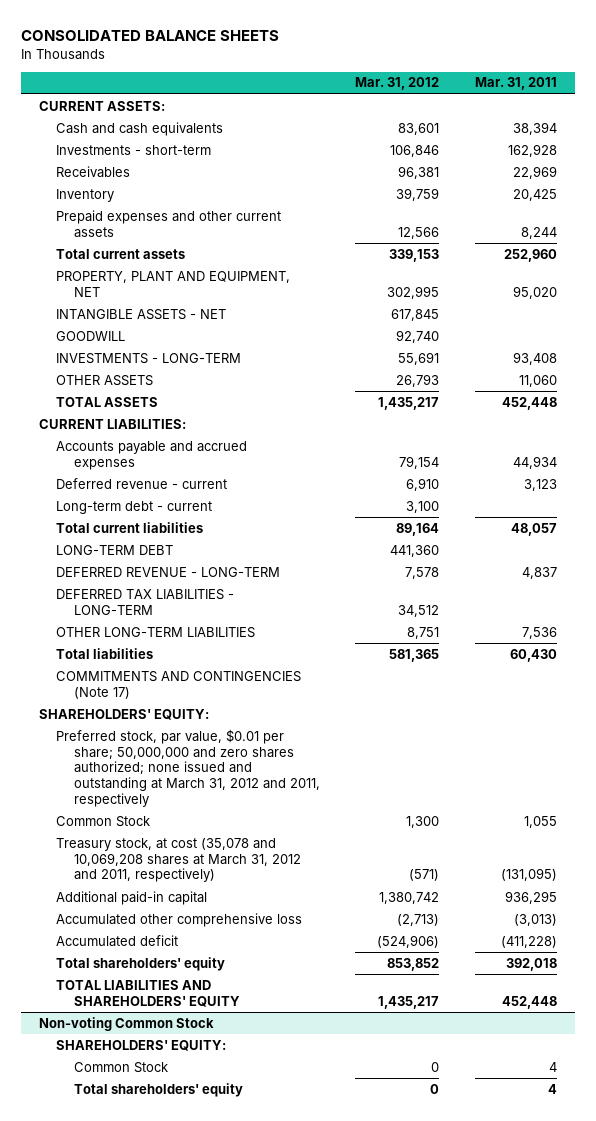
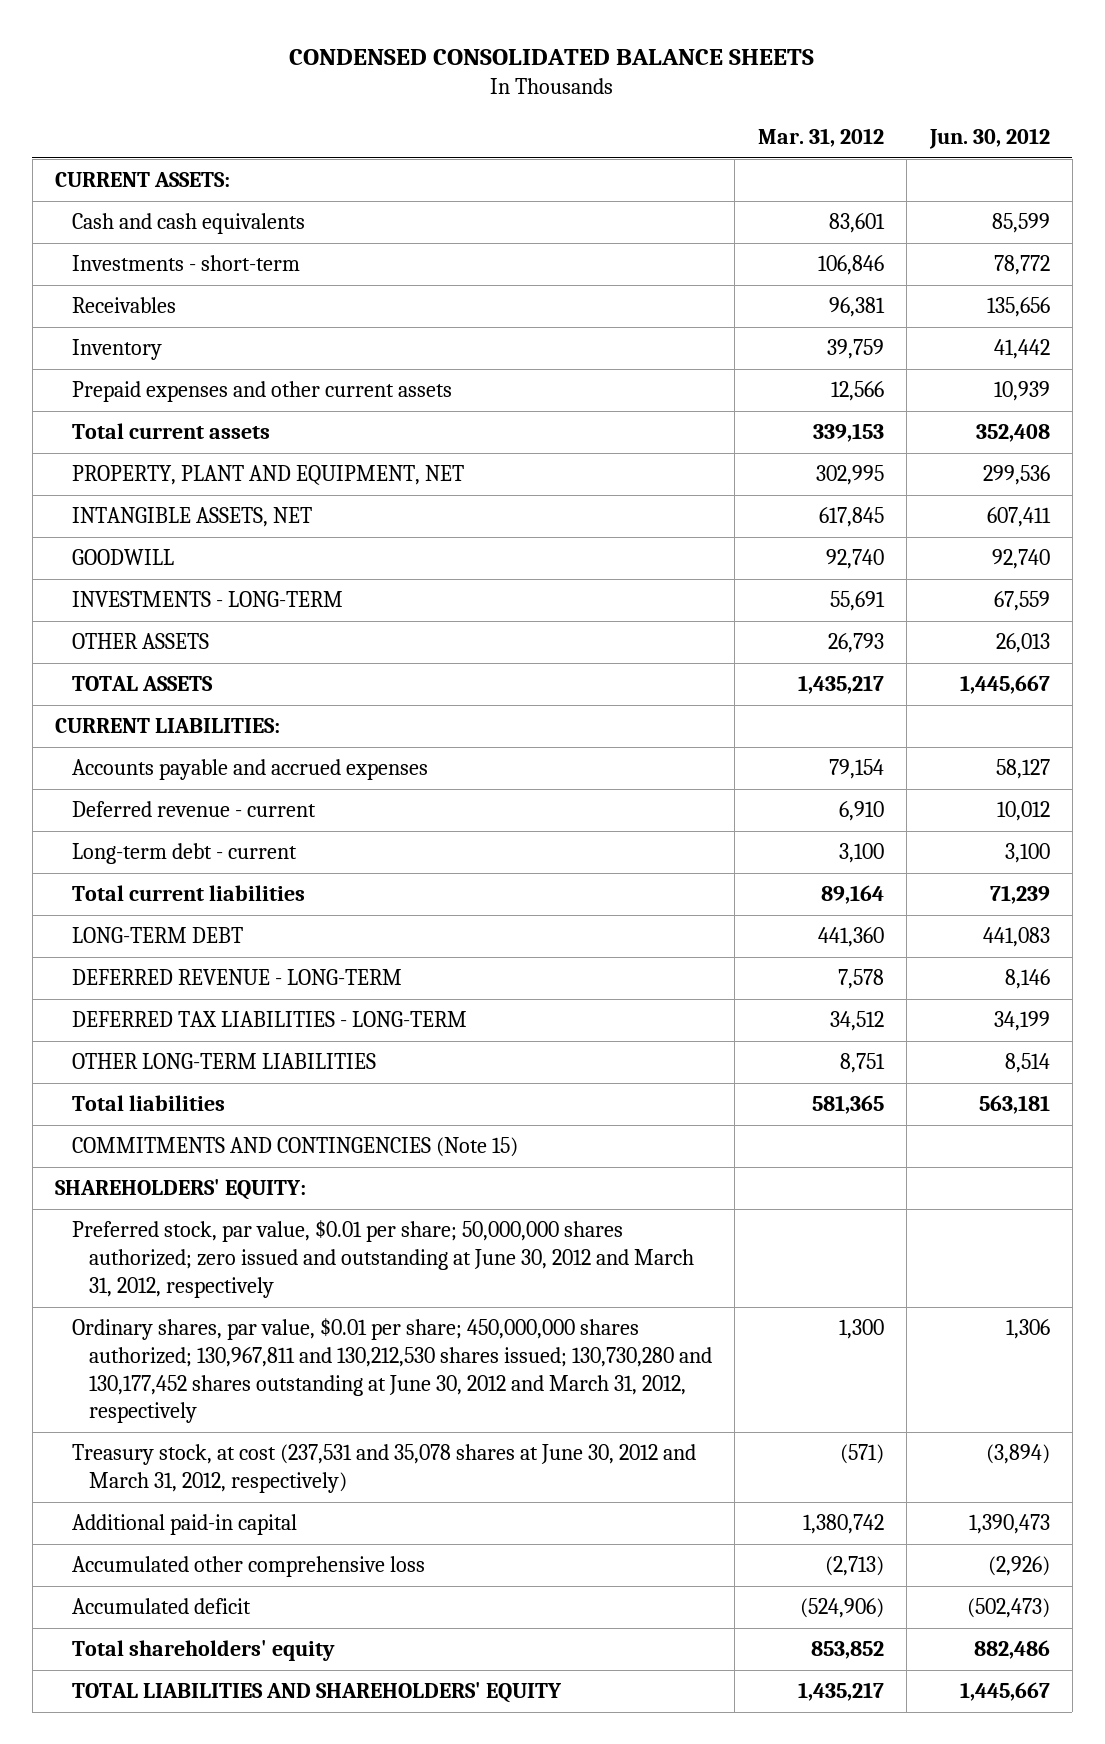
- CONSOLIDATED BALANCE SHEETS
+ CONDENSED CONSOLIDATED BALANCE SHEETS
- | Mar. 31, 2012 | Mar. 31, 2011
+ | Mar. 31, 2012 | Jun. 30, 2012
- INTANGIBLE ASSETS - NET | 617,845 |
+ INTANGIBLE ASSETS, NET | 617,845 | 607,411
- COMMITMENTS AND CONTINGENCIES (Note 17)
+ COMMITMENTS AND CONTINGENCIES (Note 15)
- Preferred stock, par value, $0.01 per share; 50,000,000 and zero shares authorized; none issued and outstanding at March 31, 2012 and 2011, respectively
- Common Stock | 1,300 | 1,055
- Treasury stock, at cost (35,078 and 10,069,208 shares at March 31, 2012 and 2011, respectively) | (571) | (131,095)
+ Preferred stock, par value, $0.01 per share; 50,000,000 shares authorized; zero issued and outstanding at June 30, 2012 and March 31, 2012, respectively
+ Ordinary shares, par value, $0.01 per share; 450,000,000 shares authorized; 130,967,811 and 130,212,530 shares issued; 130,730,280 and 130,177,452 shares outstanding at June 30, 2012 and March 31, 2012, respectively | 1,300 | 1,306
+ Treasury stock, at cost (237,531 and 35,078 shares at June 30, 2012 and March 31, 2012, respectively) | (571) | (3,894)
- Non-voting Common Stock
- SHAREHOLDERS' EQUITY:
- Common Stock | 0 | 4
- Total shareholders' equity | 0 | 4

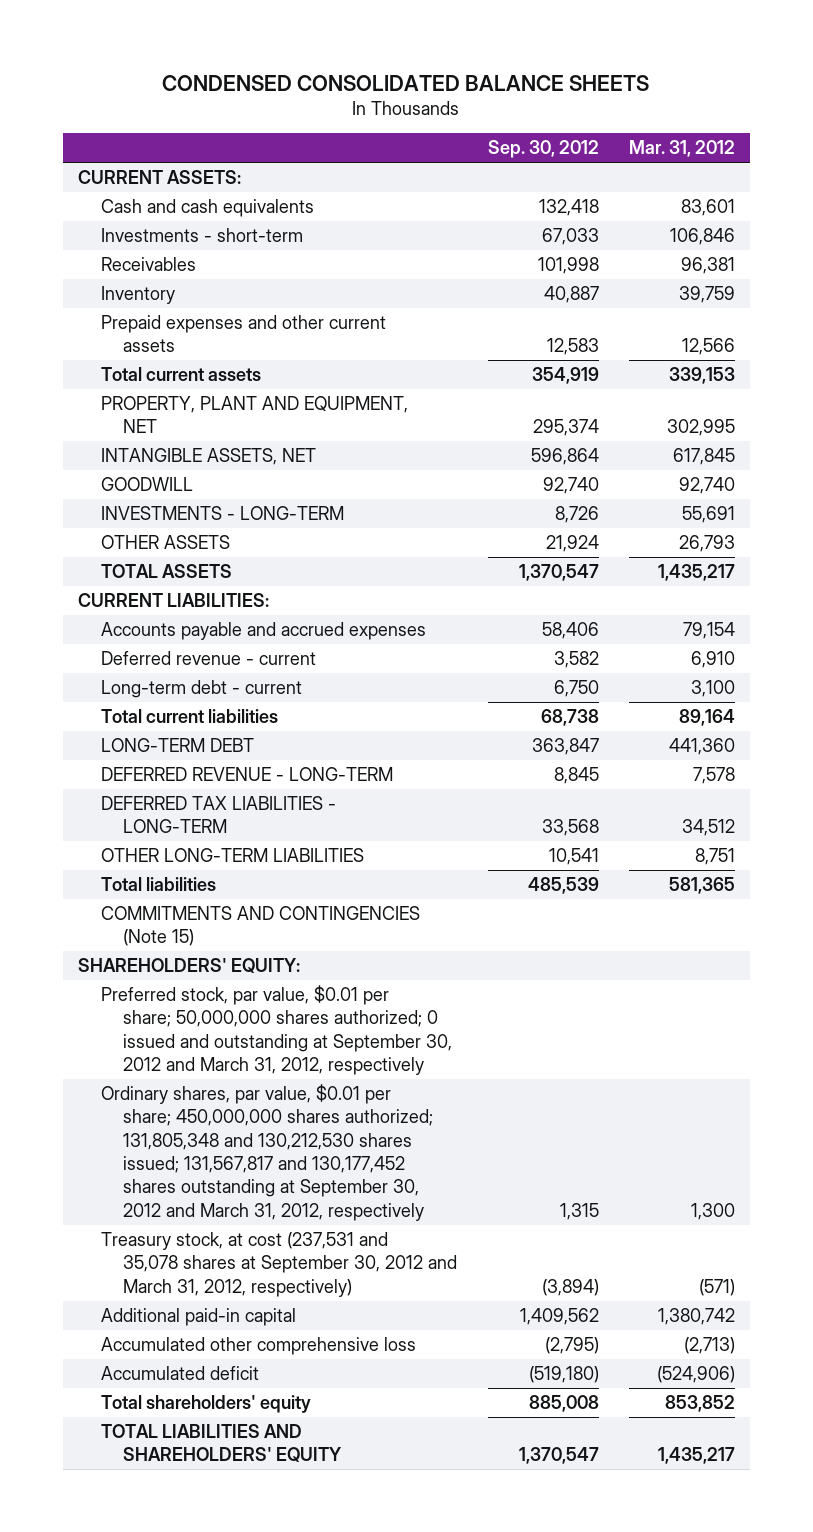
- | Mar. 31, 2012 | Jun. 30, 2012
+ | Sep. 30, 2012 | Mar. 31, 2012
- Preferred stock, par value, $0.01 per share; 50,000,000 shares authorized; zero issued and outstanding at June 30, 2012 and March 31, 2012, respectively
- Ordinary shares, par value, $0.01 per share; 450,000,000 shares authorized; 130,967,811 and 130,212,530 shares issued; 130,730,280 and 130,177,452 shares outstanding at June 30, 2012 and March 31, 2012, respectively | 1,300 | 1,306
- Treasury stock, at cost (237,531 and 35,078 shares at June 30, 2012 and March 31, 2012, respectively) | (571) | (3,894)
+ Preferred stock, par value, $0.01 per share; 50,000,000 shares authorized; 0 issued and outstanding at September 30, 2012 and March 31, 2012, respectively
+ Ordinary shares, par value, $0.01 per share; 450,000,000 shares authorized; 131,805,348 and 130,212,530 shares issued; 131,567,817 and 130,177,452 shares outstanding at September 30, 2012 and March 31, 2012, respectively | 1,315 | 1,300
+ Treasury stock, at cost (237,531 and 35,078 shares at September 30, 2012 and March 31, 2012, respectively) | (3,894) | (571)

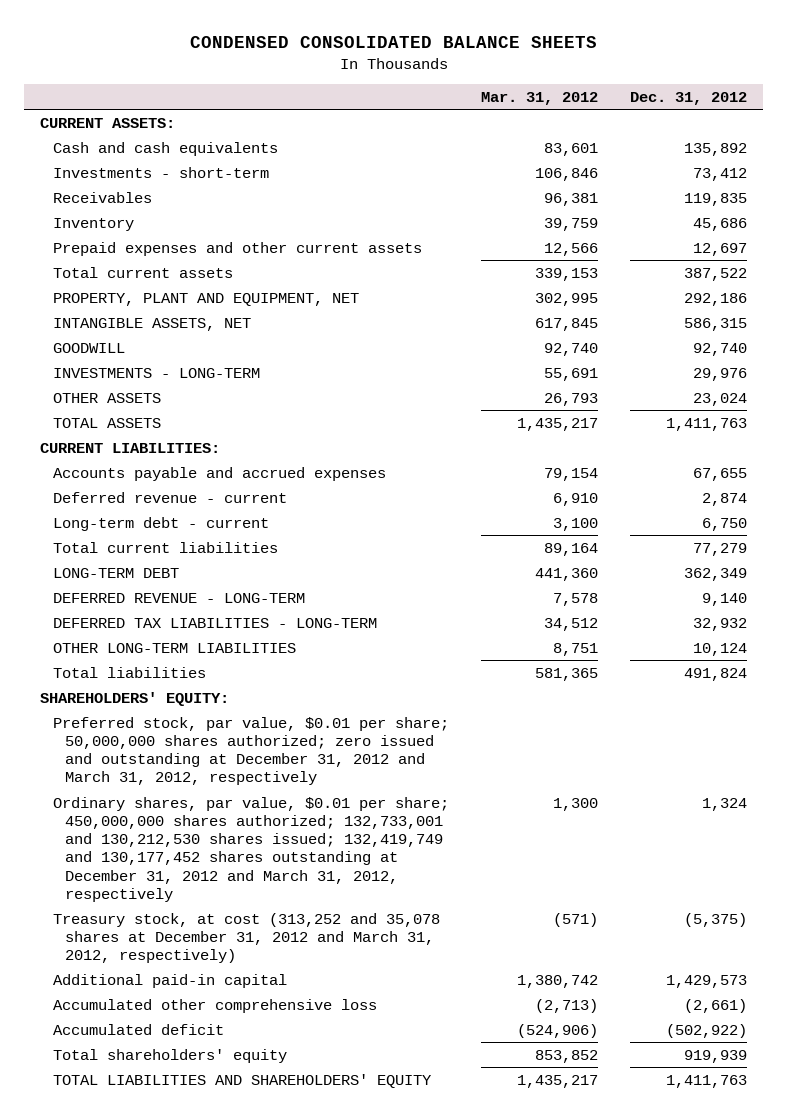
- | Sep. 30, 2012 | Mar. 31, 2012
+ | Mar. 31, 2012 | Dec. 31, 2012
- COMMITMENTS AND CONTINGENCIES (Note 15)
- Preferred stock, par value, $0.01 per share; 50,000,000 shares authorized; 0 issued and outstanding at September 30, 2012 and March 31, 2012, respectively
- Ordinary shares, par value, $0.01 per share; 450,000,000 shares authorized; 131,805,348 and 130,212,530 shares issued; 131,567,817 and 130,177,452 shares outstanding at September 30, 2012 and March 31, 2012, respectively | 1,315 | 1,300
- Treasury stock, at cost (237,531 and 35,078 shares at September 30, 2012 and March 31, 2012, respectively) | (3,894) | (571)
+ Preferred stock, par value, $0.01 per share; 50,000,000 shares authorized; zero issued and outstanding at December 31, 2012 and March 31, 2012, respectively
+ Ordinary shares, par value, $0.01 per share; 450,000,000 shares authorized; 132,733,001 and 130,212,530 shares issued; 132,419,749 and 130,177,452 shares outstanding at December 31, 2012 and March 31, 2012, respectively | 1,300 | 1,324
+ Treasury stock, at cost (313,252 and 35,078 shares at December 31, 2012 and March 31, 2012, respectively) | (571) | (5,375)

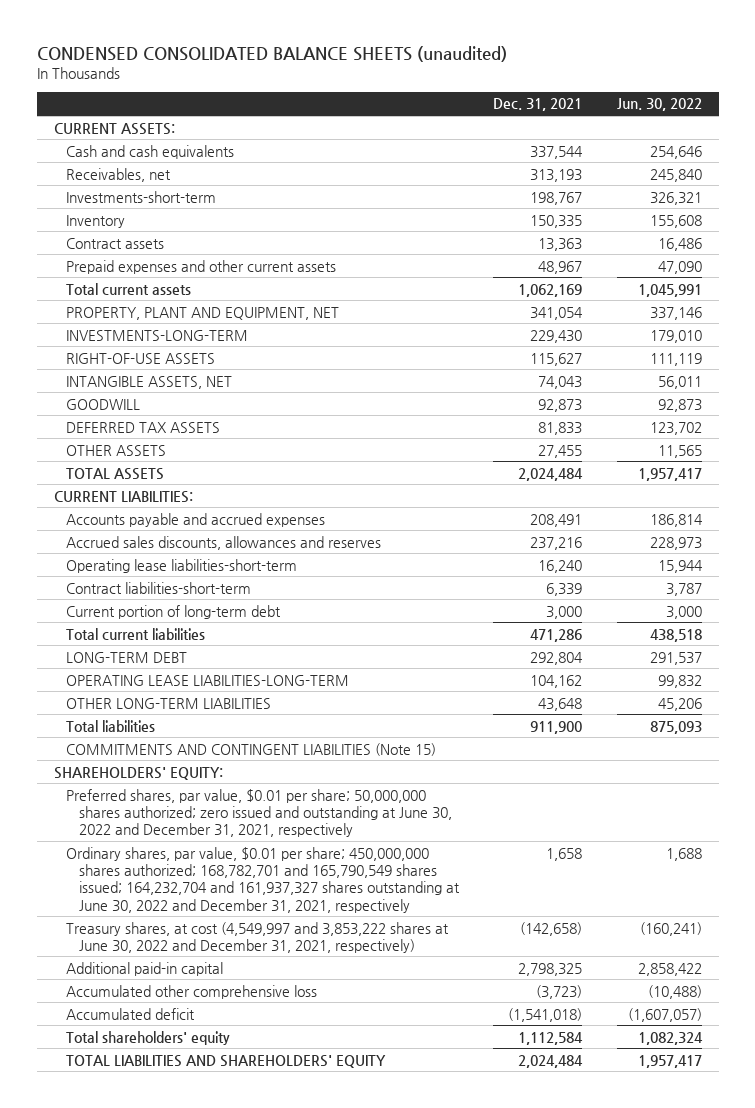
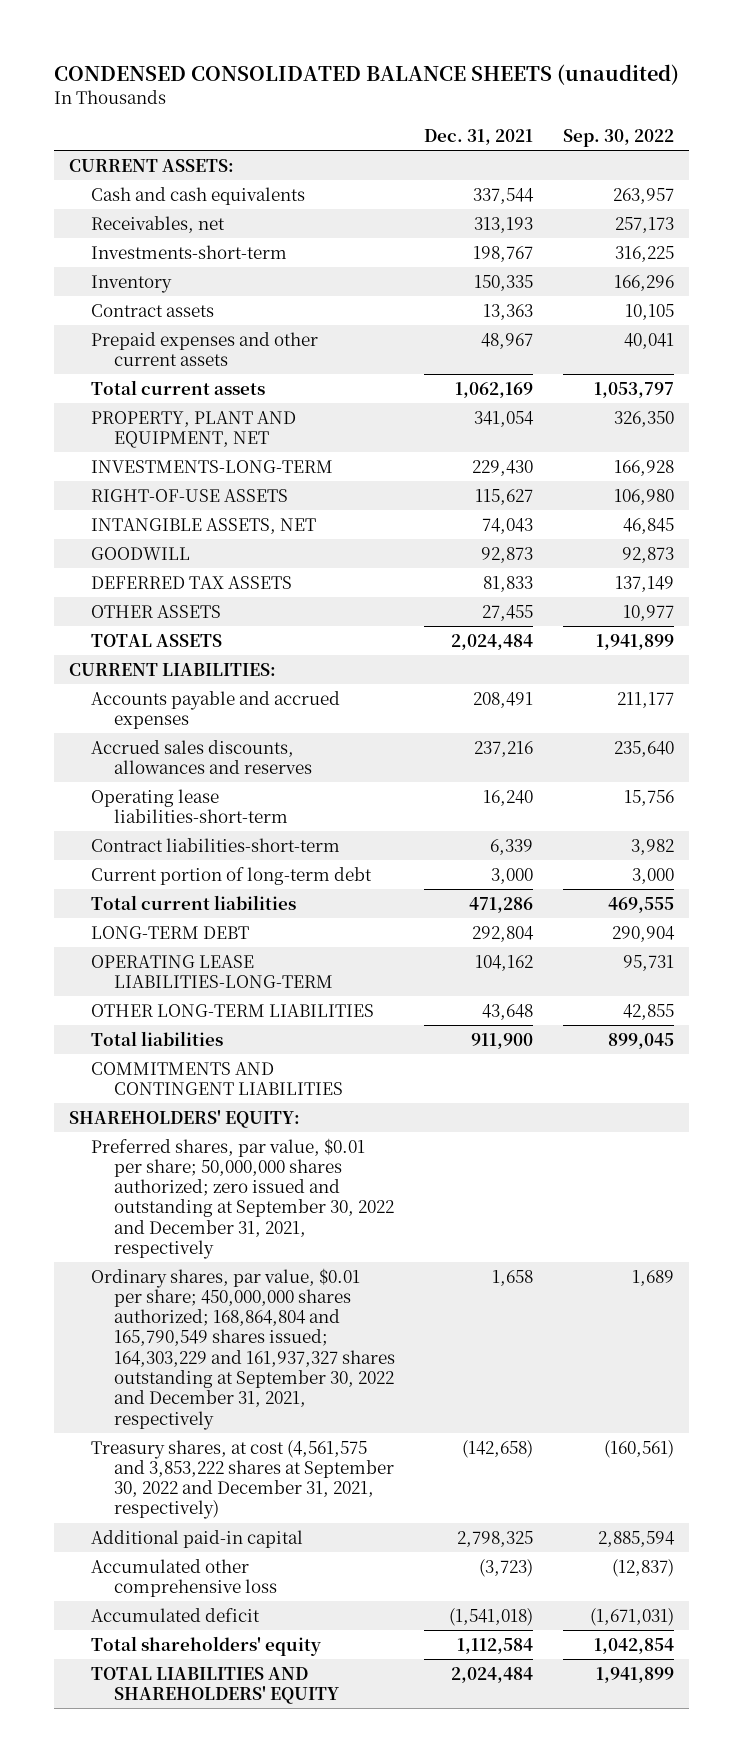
- | Dec. 31, 2021 | Jun. 30, 2022
+ | Dec. 31, 2021 | Sep. 30, 2022
- COMMITMENTS AND CONTINGENT LIABILITIES (Note 15)
+ COMMITMENTS AND CONTINGENT LIABILITIES
- Preferred shares, par value, $0.01 per share; 50,000,000 shares authorized; zero issued and outstanding at June 30, 2022 and December 31, 2021, respectively
- Ordinary shares, par value, $0.01 per share; 450,000,000 shares authorized; 168,782,701 and 165,790,549 shares issued; 164,232,704 and 161,937,327 shares outstanding at June 30, 2022 and December 31, 2021, respectively | 1,658 | 1,688
- Treasury shares, at cost (4,549,997 and 3,853,222 shares at June 30, 2022 and December 31, 2021, respectively) | (142,658) | (160,241)
+ Preferred shares, par value, $0.01 per share; 50,000,000 shares authorized; zero issued and outstanding at September 30, 2022 and December 31, 2021, respectively
+ Ordinary shares, par value, $0.01 per share; 450,000,000 shares authorized; 168,864,804 and 165,790,549 shares issued; 164,303,229 and 161,937,327 shares outstanding at September 30, 2022 and December 31, 2021, respectively | 1,658 | 1,689
+ Treasury shares, at cost (4,561,575 and 3,853,222 shares at September 30, 2022 and December 31, 2021, respectively) | (142,658) | (160,561)

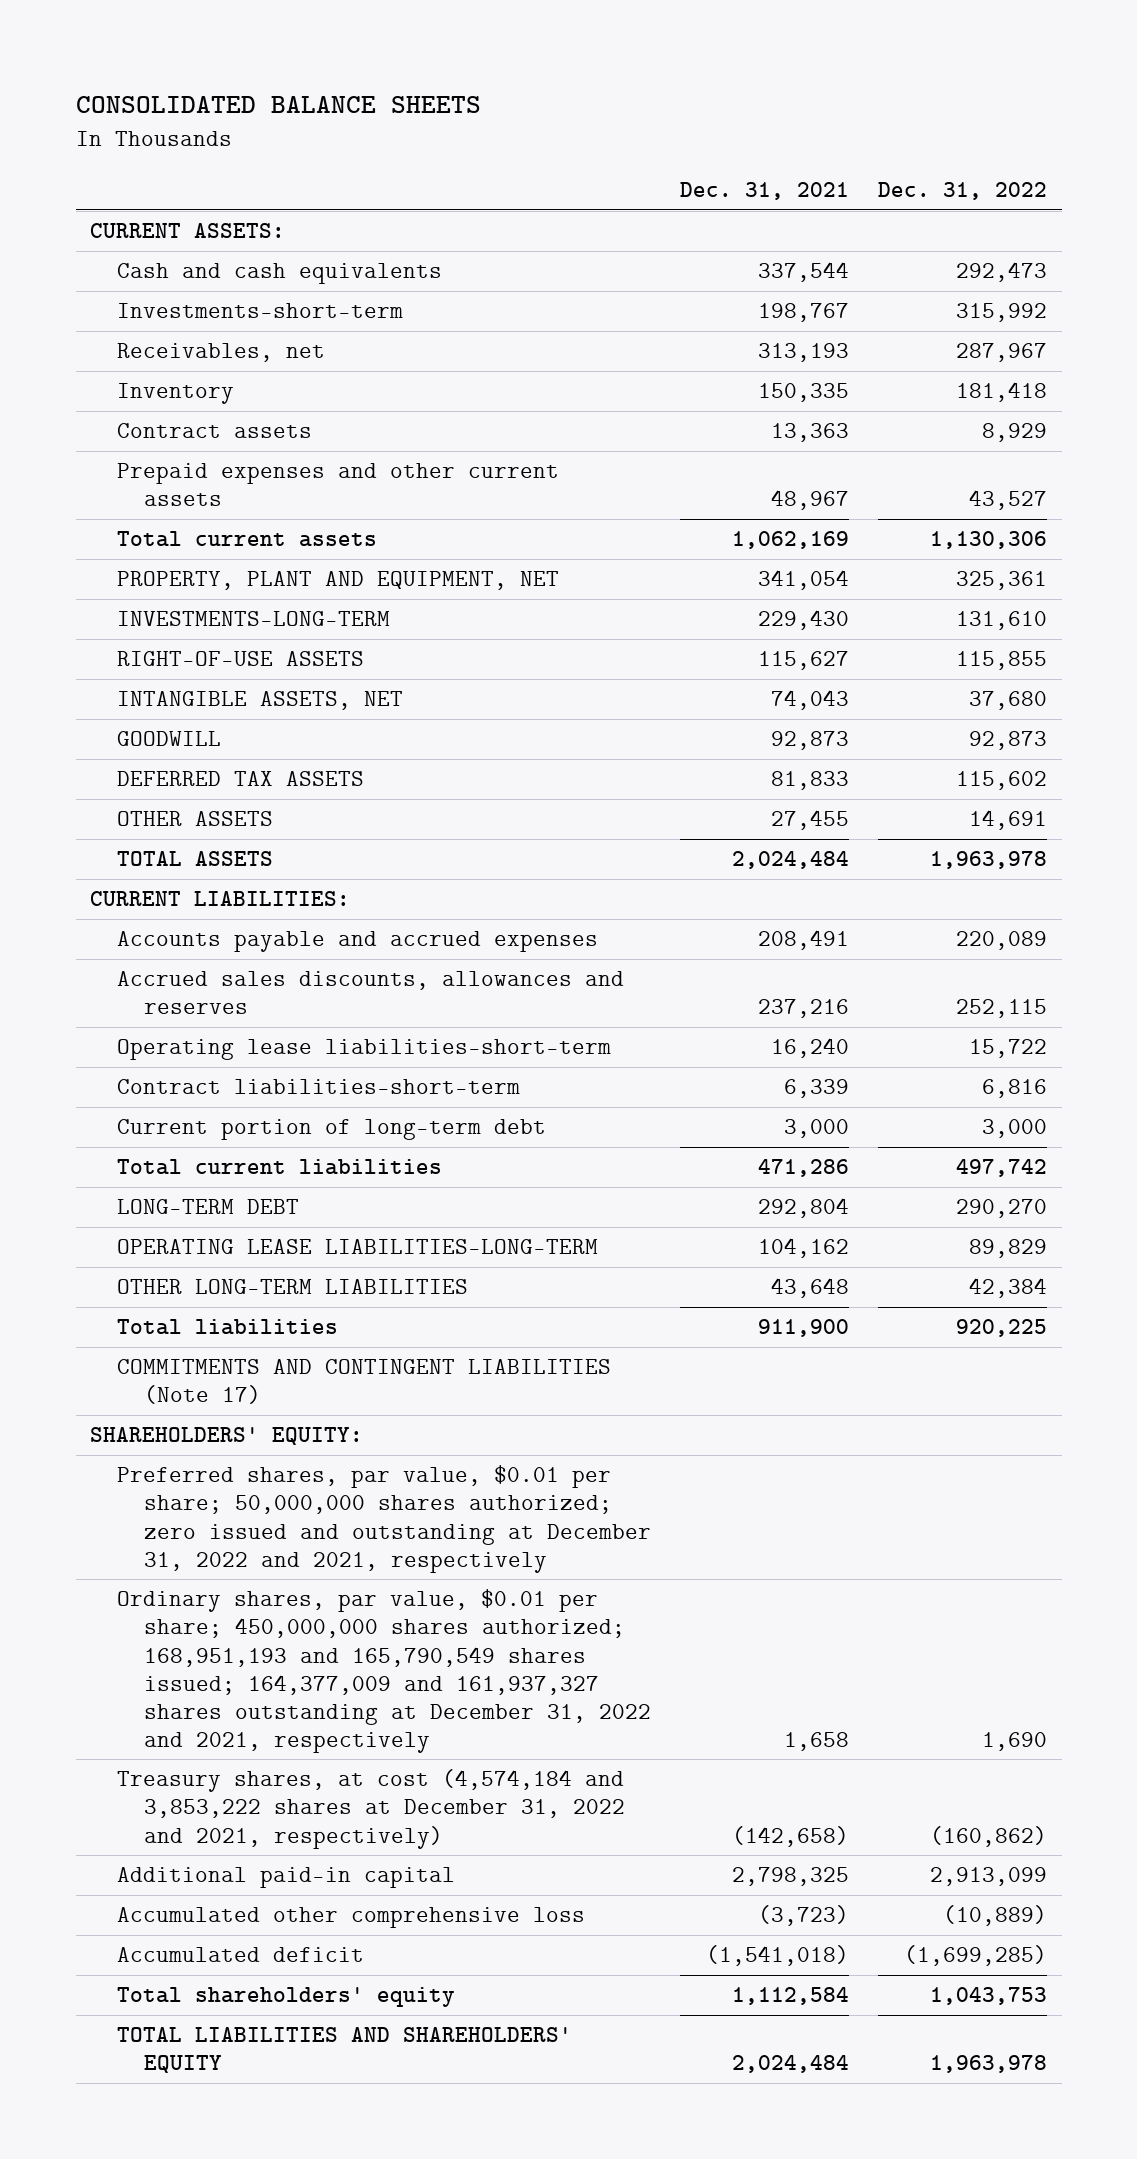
- CONDENSED CONSOLIDATED BALANCE SHEETS (unaudited)
+ CONSOLIDATED BALANCE SHEETS
- | Dec. 31, 2021 | Sep. 30, 2022
+ | Dec. 31, 2021 | Dec. 31, 2022
moved down: Receivables, net | 313,193 | 287,967
- COMMITMENTS AND CONTINGENT LIABILITIES
+ COMMITMENTS AND CONTINGENT LIABILITIES (Note 17)
- Preferred shares, par value, $0.01 per share; 50,000,000 shares authorized; zero issued and outstanding at September 30, 2022 and December 31, 2021, respectively
- Ordinary shares, par value, $0.01 per share; 450,000,000 shares authorized; 168,864,804 and 165,790,549 shares issued; 164,303,229 and 161,937,327 shares outstanding at September 30, 2022 and December 31, 2021, respectively | 1,658 | 1,689
- Treasury shares, at cost (4,561,575 and 3,853,222 shares at September 30, 2022 and December 31, 2021, respectively) | (142,658) | (160,561)
+ Preferred shares, par value, $0.01 per share; 50,000,000 shares authorized; zero issued and outstanding at December 31, 2022 and 2021, respectively
+ Ordinary shares, par value, $0.01 per share; 450,000,000 shares authorized; 168,951,193 and 165,790,549 shares issued; 164,377,009 and 161,937,327 shares outstanding at December 31, 2022 and 2021, respectively | 1,658 | 1,690
+ Treasury shares, at cost (4,574,184 and 3,853,222 shares at December 31, 2022 and 2021, respectively) | (142,658) | (160,862)

